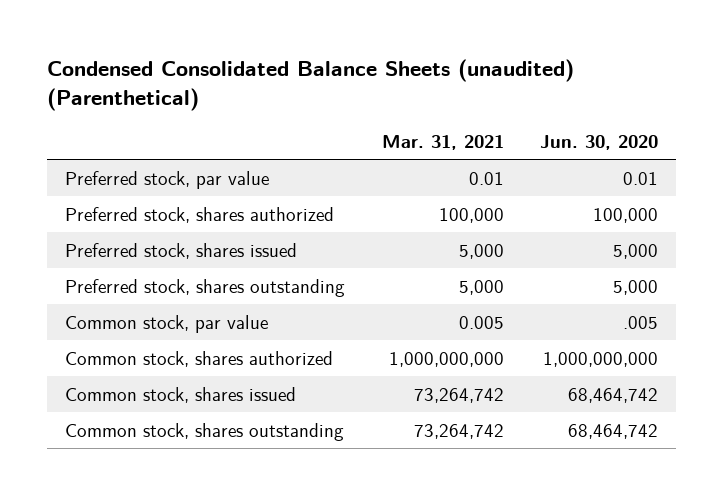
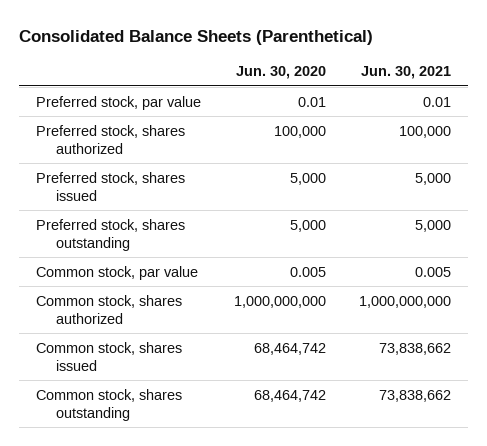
- Condensed Consolidated Balance Sheets (unaudited) (Parenthetical)
+ Consolidated Balance Sheets (Parenthetical)
- | Mar. 31, 2021 | Jun. 30, 2020
+ | Jun. 30, 2020 | Jun. 30, 2021
- Common stock, par value | 0.005 | .005
+ Common stock, par value | 0.005 | 0.005

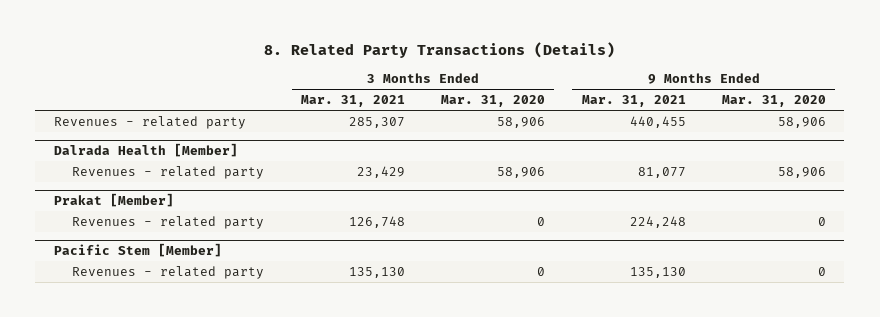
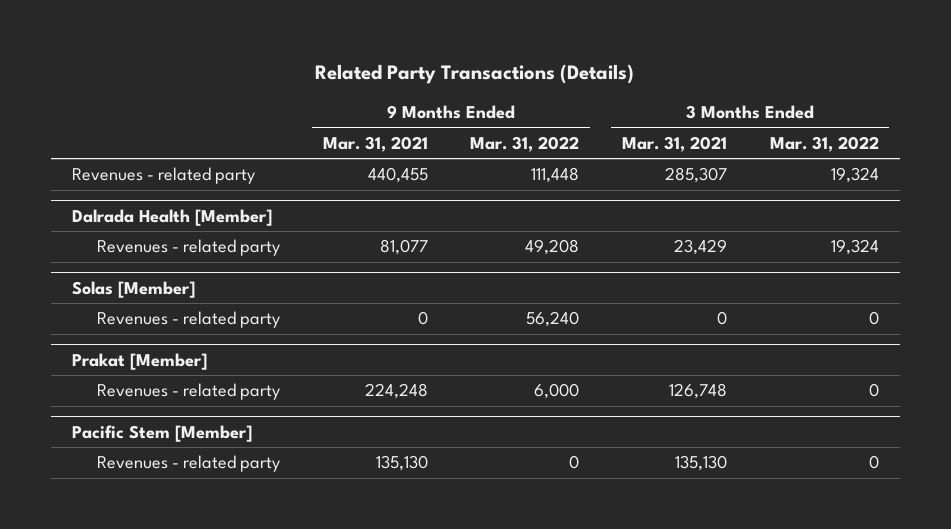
- 8. Related Party Transactions (Details)
+ Related Party Transactions (Details)
- | 3 Months Ended Mar. 31, 2021 | 3 Months Ended Mar. 31, 2020 | 9 Months Ended Mar. 31, 2021 | 9 Months Ended Mar. 31, 2020
+ | 9 Months Ended Mar. 31, 2021 | 9 Months Ended Mar. 31, 2022 | 3 Months Ended Mar. 31, 2021 | 3 Months Ended Mar. 31, 2022
+ Solas [Member]
+ Revenues - related party | 0 | 56,240 | 0 | 0

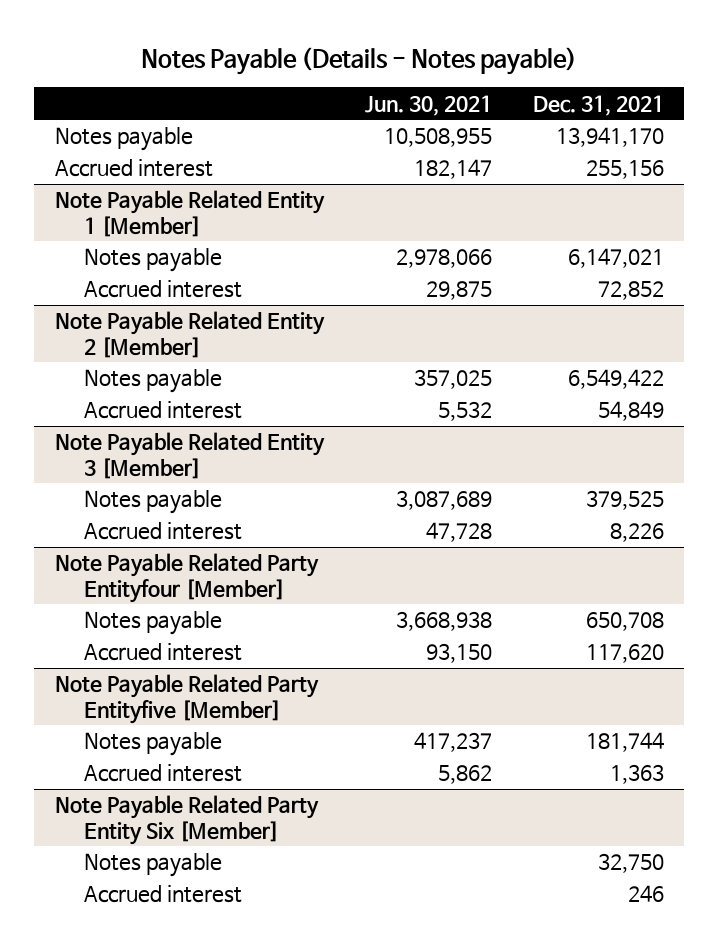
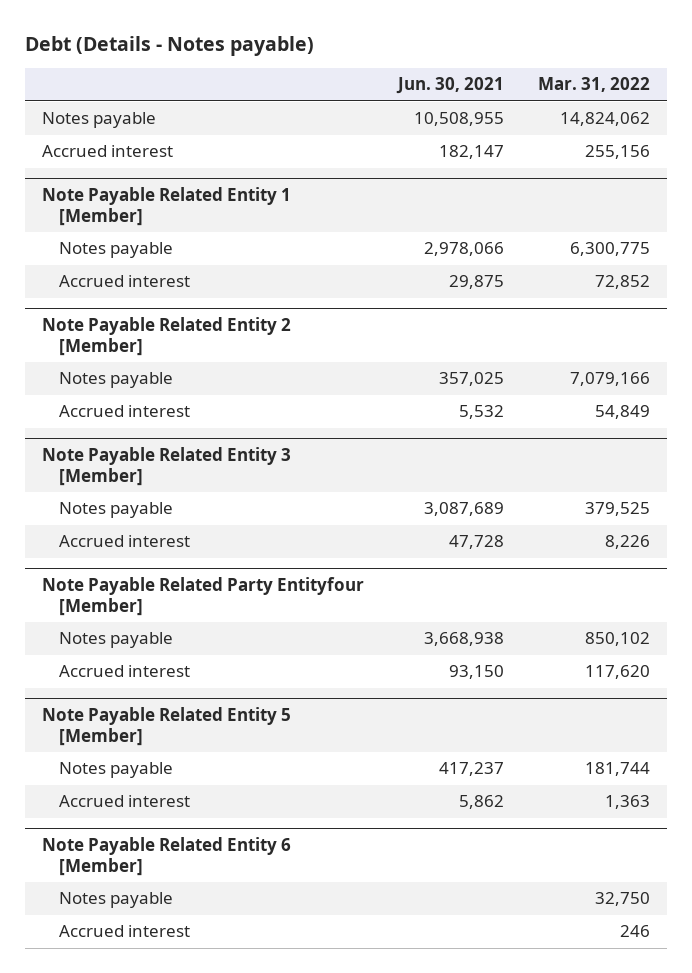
- Notes Payable (Details - Notes payable)
+ Debt (Details - Notes payable)
- | Jun. 30, 2021 | Dec. 31, 2021
+ | Jun. 30, 2021 | Mar. 31, 2022
- Note Payable Related Party Entityfive [Member]
+ Note Payable Related Entity 5 [Member]
- Note Payable Related Party Entity Six [Member]
+ Note Payable Related Entity 6 [Member]

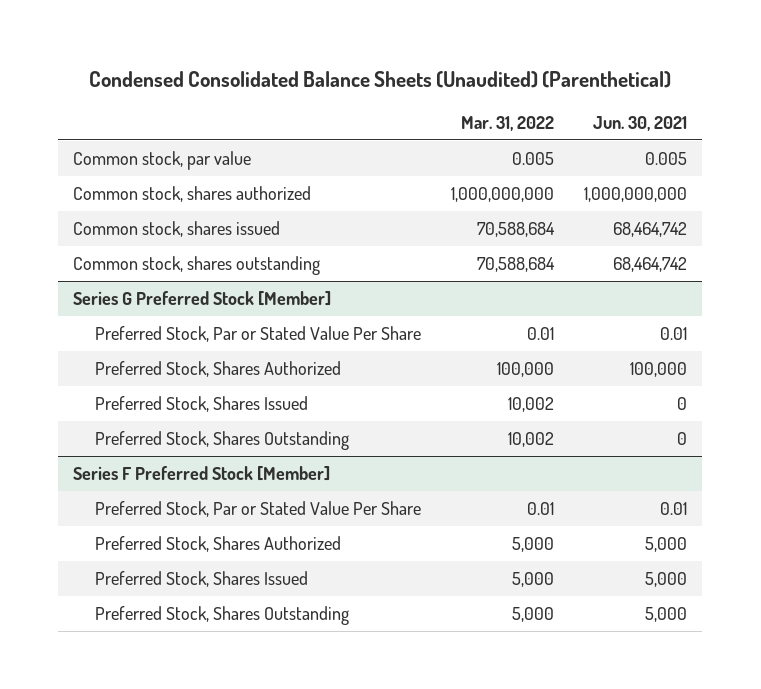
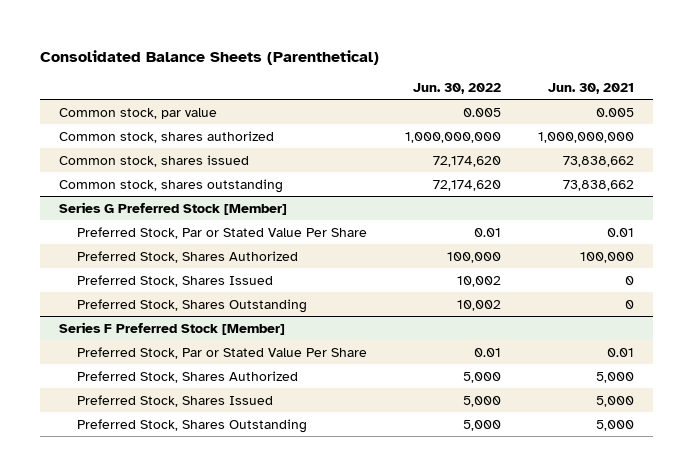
- Condensed Consolidated Balance Sheets (Unaudited) (Parenthetical)
+ Consolidated Balance Sheets (Parenthetical)
- | Mar. 31, 2022 | Jun. 30, 2021
+ | Jun. 30, 2022 | Jun. 30, 2021
- Common stock, shares issued | 70,588,684 | 68,464,742
- Common stock, shares outstanding | 70,588,684 | 68,464,742
+ Common stock, shares issued | 72,174,620 | 73,838,662
+ Common stock, shares outstanding | 72,174,620 | 73,838,662

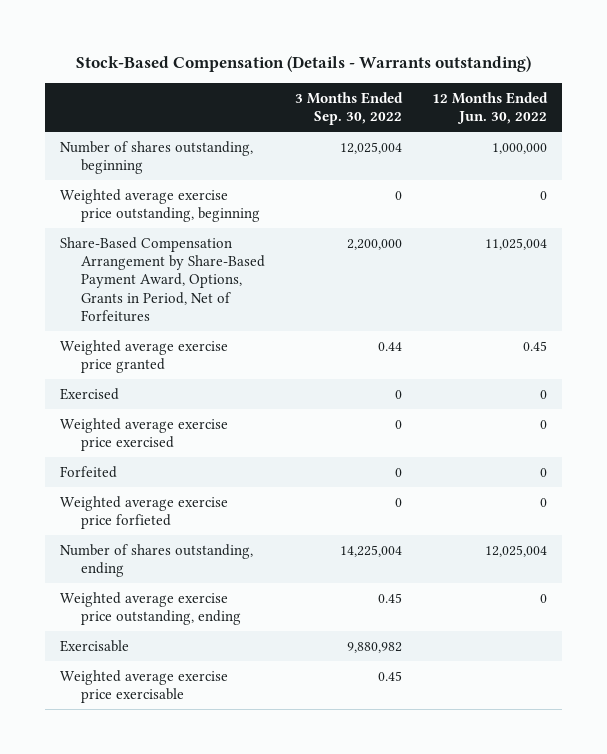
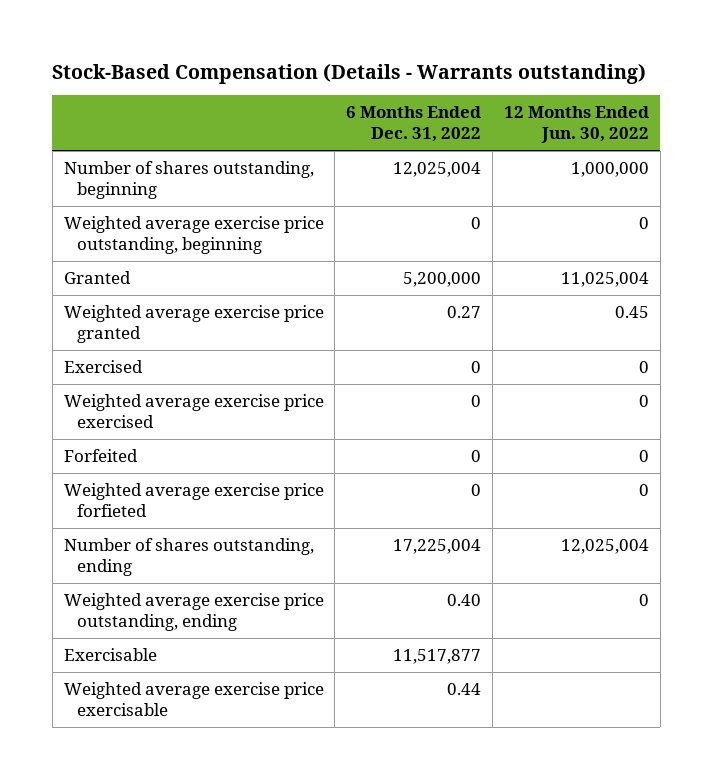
- | 3 Months Ended Sep. 30, 2022 | 12 Months Ended Jun. 30, 2022
+ | 6 Months Ended Dec. 31, 2022 | 12 Months Ended Jun. 30, 2022
- Share-Based Compensation Arrangement by Share-Based Payment Award, Options, Grants in Period, Net of Forfeitures | 2,200,000 | 11,025,004
+ Granted | 5,200,000 | 11,025,004

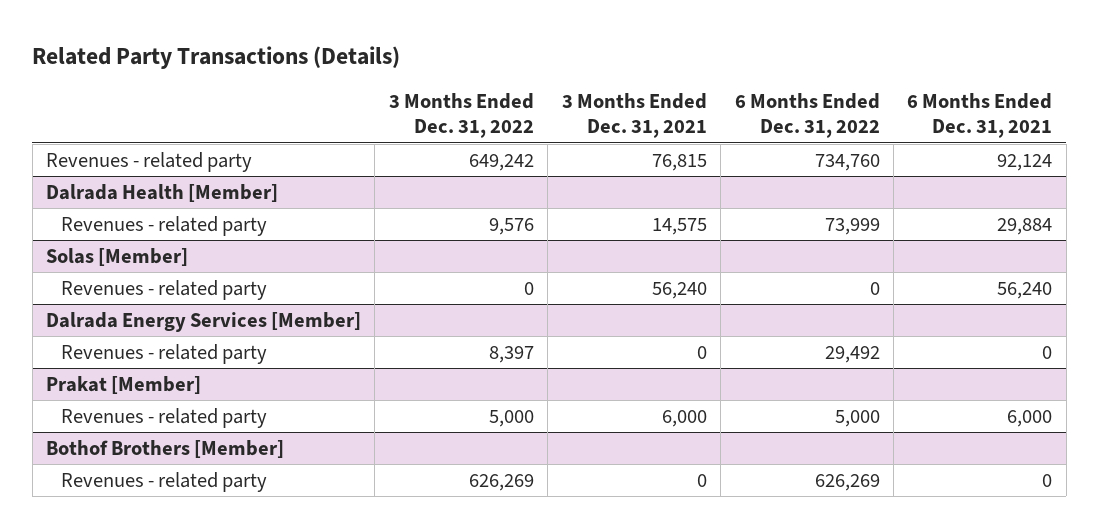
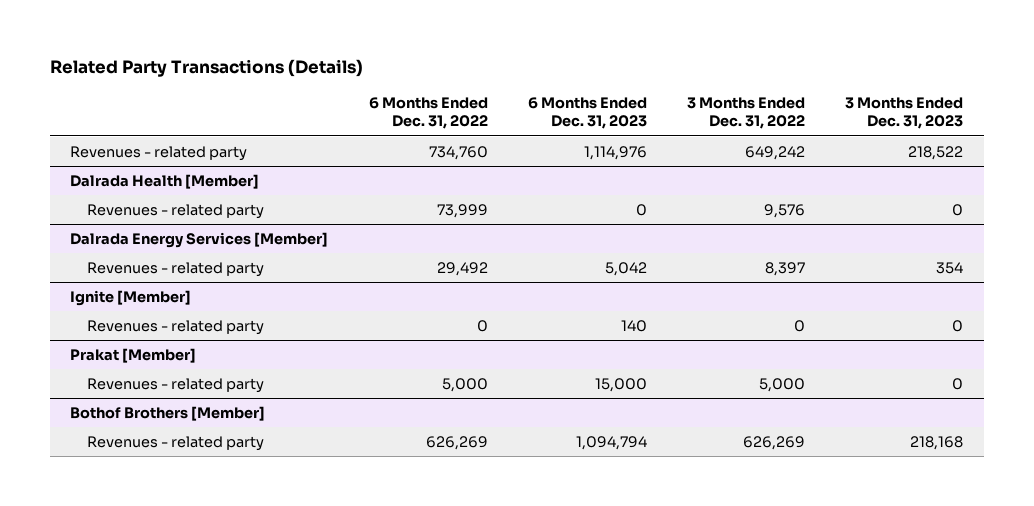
- | 3 Months Ended Dec. 31, 2022 | 3 Months Ended Dec. 31, 2021 | 6 Months Ended Dec. 31, 2022 | 6 Months Ended Dec. 31, 2021
+ | 6 Months Ended Dec. 31, 2022 | 6 Months Ended Dec. 31, 2023 | 3 Months Ended Dec. 31, 2022 | 3 Months Ended Dec. 31, 2023
- Solas [Member]
- Revenues - related party | 0 | 56,240 | 0 | 56,240
+ Ignite [Member]
+ Revenues - related party | 0 | 140 | 0 | 0

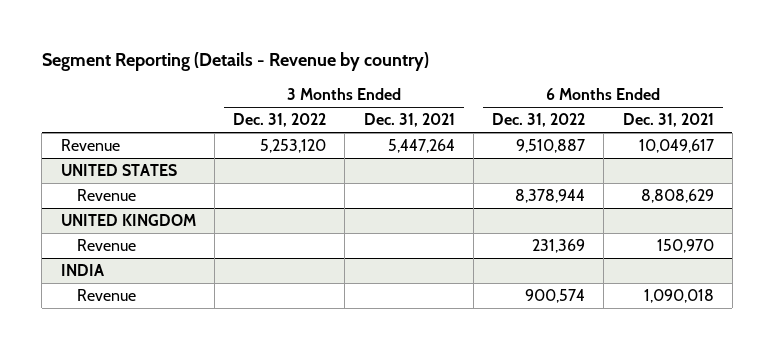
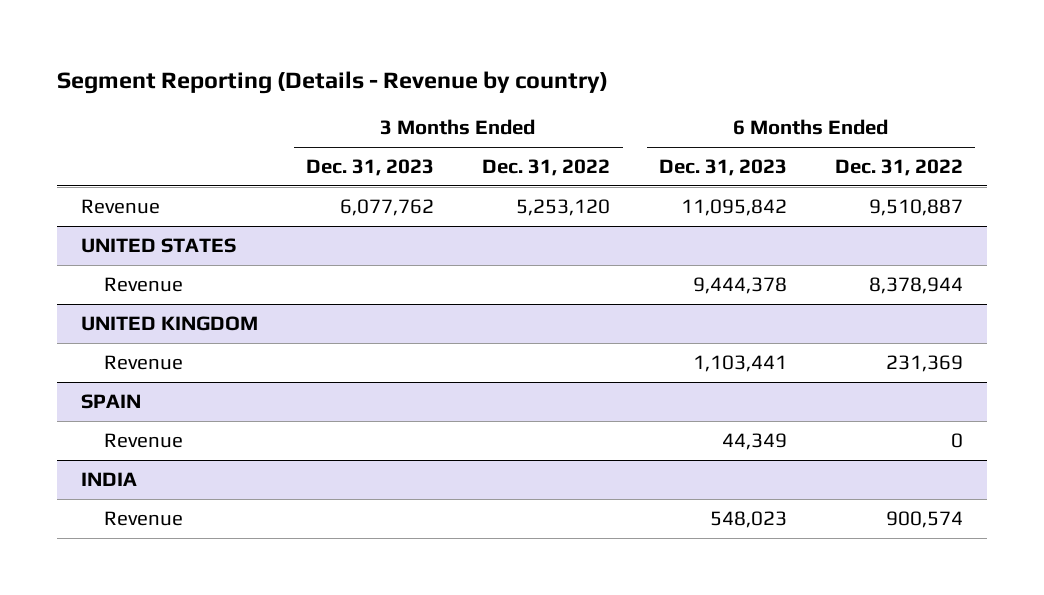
- | 3 Months Ended Dec. 31, 2022 | 3 Months Ended Dec. 31, 2021 | 6 Months Ended Dec. 31, 2022 | 6 Months Ended Dec. 31, 2021
+ | 3 Months Ended Dec. 31, 2023 | 3 Months Ended Dec. 31, 2022 | 6 Months Ended Dec. 31, 2023 | 6 Months Ended Dec. 31, 2022
+ SPAIN
+ Revenue | | | 44,349 | 0

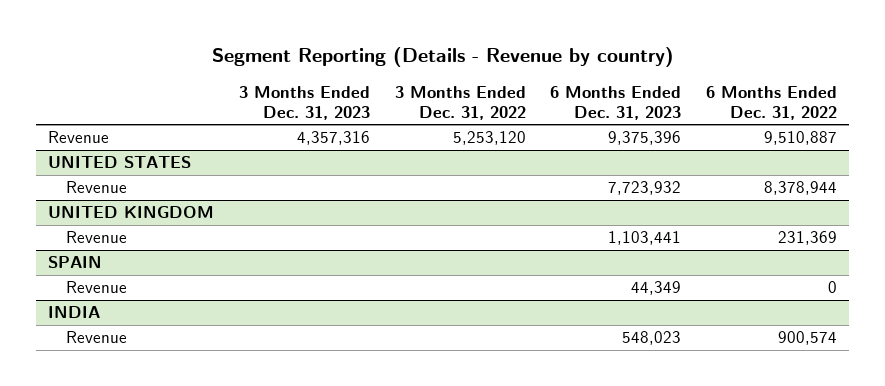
- Revenue | 6,077,762 | 5,253,120 | 11,095,842 | 9,510,887
+ Revenue | 4,357,316 | 5,253,120 | 9,375,396 | 9,510,887
@ UNITED STATES
- Revenue | | | 9,444,378 | 8,378,944
+ Revenue | | | 7,723,932 | 8,378,944

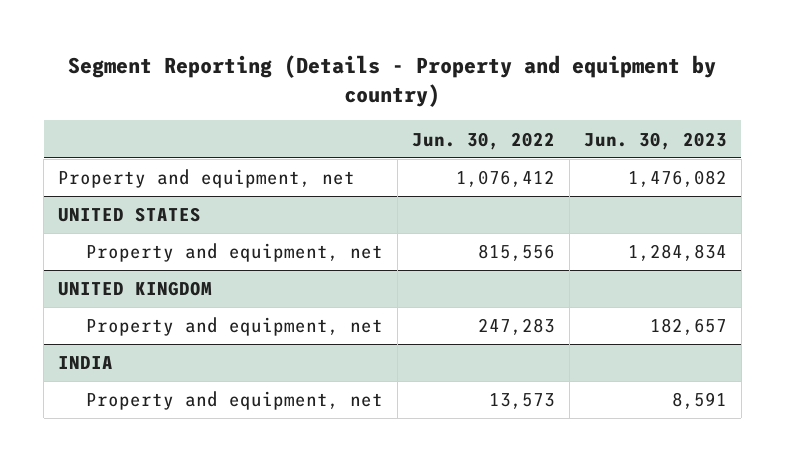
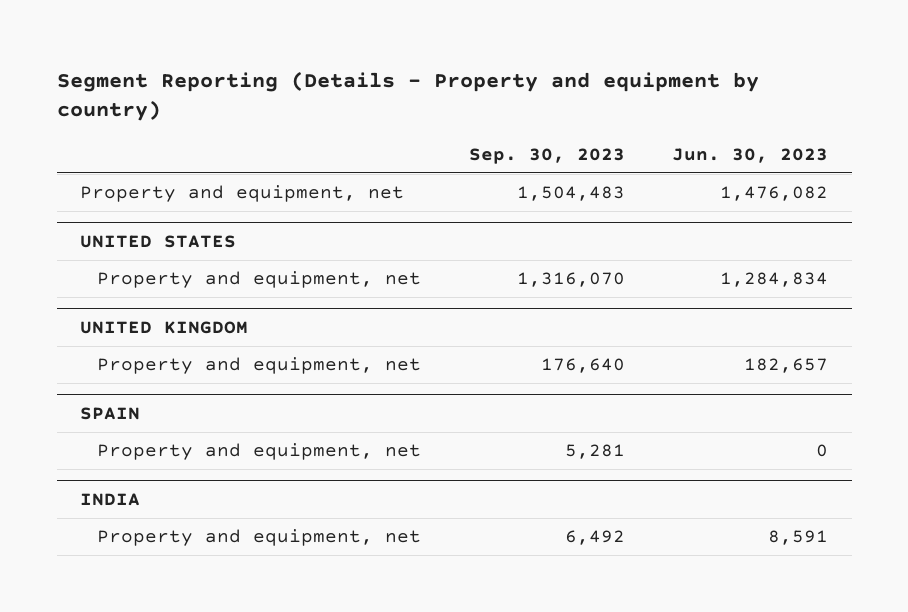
- | Jun. 30, 2022 | Jun. 30, 2023
+ | Sep. 30, 2023 | Jun. 30, 2023
+ SPAIN
+ Property and equipment, net | 5,281 | 0

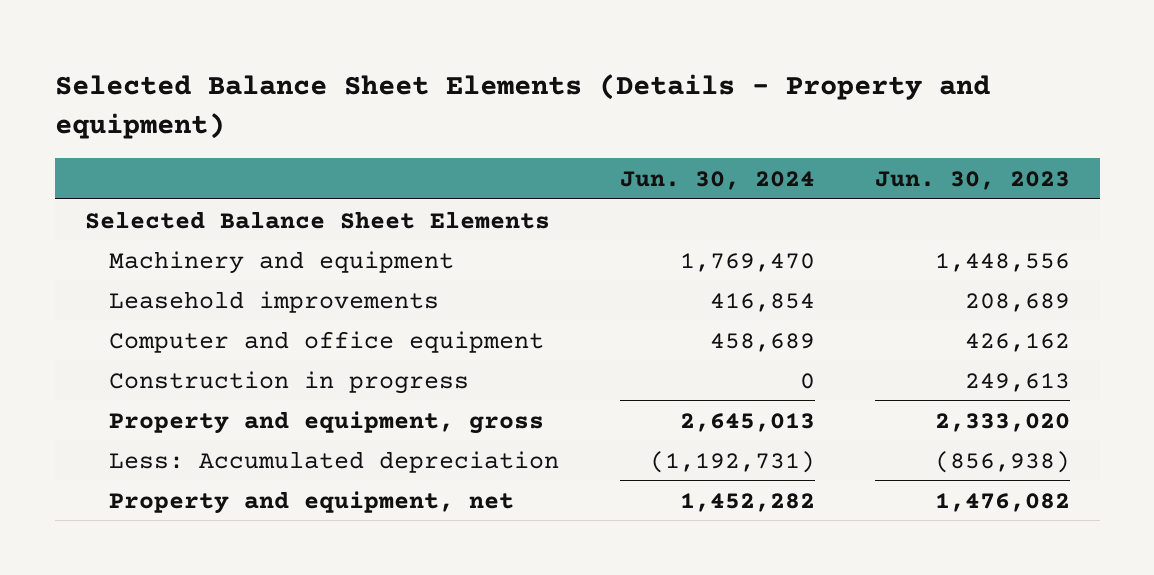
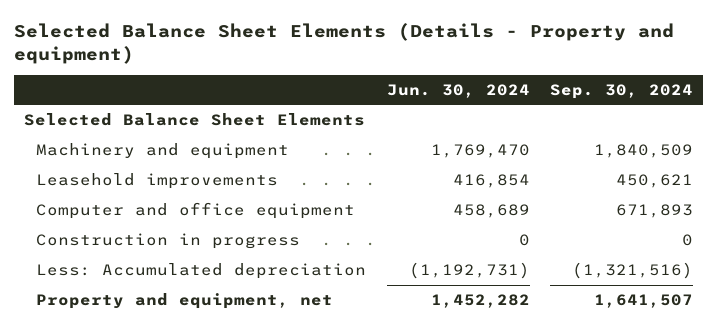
- | Jun. 30, 2024 | Jun. 30, 2023
+ | Jun. 30, 2024 | Sep. 30, 2024
- Property and equipment, gross | 2,645,013 | 2,333,020

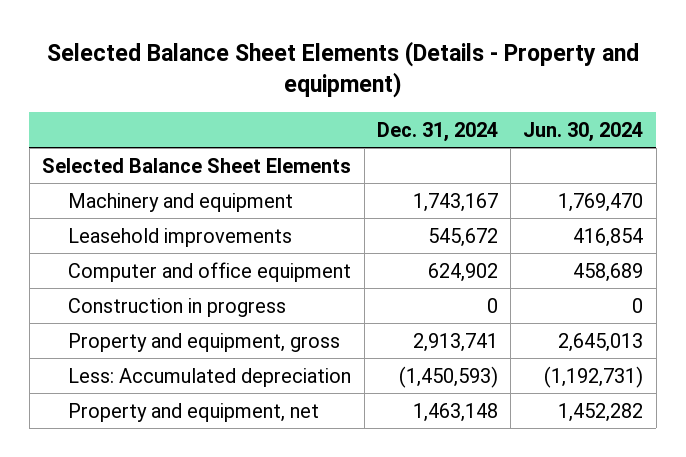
- | Jun. 30, 2024 | Sep. 30, 2024
+ | Dec. 31, 2024 | Jun. 30, 2024
+ Property and equipment, gross | 2,913,741 | 2,645,013

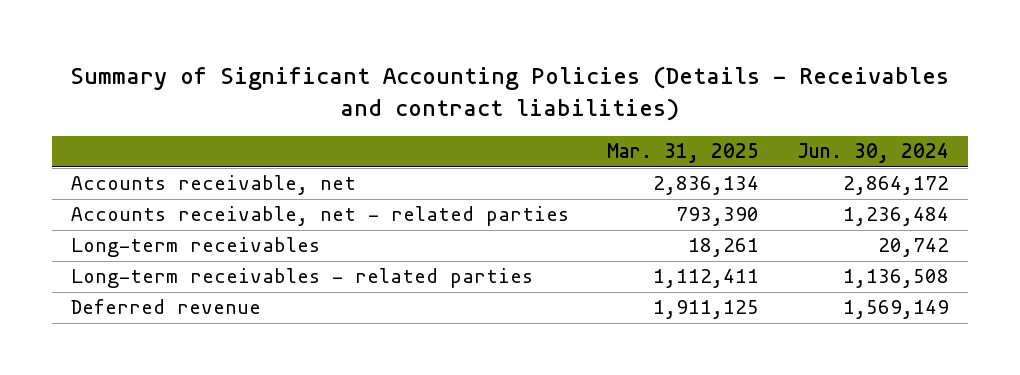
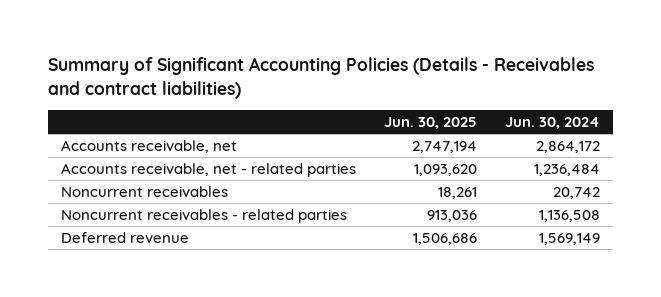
- | Mar. 31, 2025 | Jun. 30, 2024
+ | Jun. 30, 2025 | Jun. 30, 2024
- Long-term receivables | 18,261 | 20,742
- Long-term receivables - related parties | 1,112,411 | 1,136,508
+ Noncurrent receivables | 18,261 | 20,742
+ Noncurrent receivables - related parties | 913,036 | 1,136,508

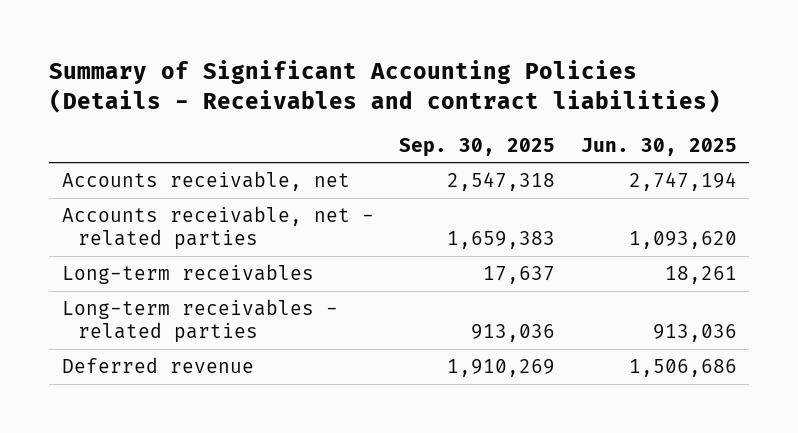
- | Jun. 30, 2025 | Jun. 30, 2024
+ | Sep. 30, 2025 | Jun. 30, 2025
- Noncurrent receivables | 18,261 | 20,742
- Noncurrent receivables - related parties | 913,036 | 1,136,508
+ Long-term receivables | 17,637 | 18,261
+ Long-term receivables - related parties | 913,036 | 913,036

